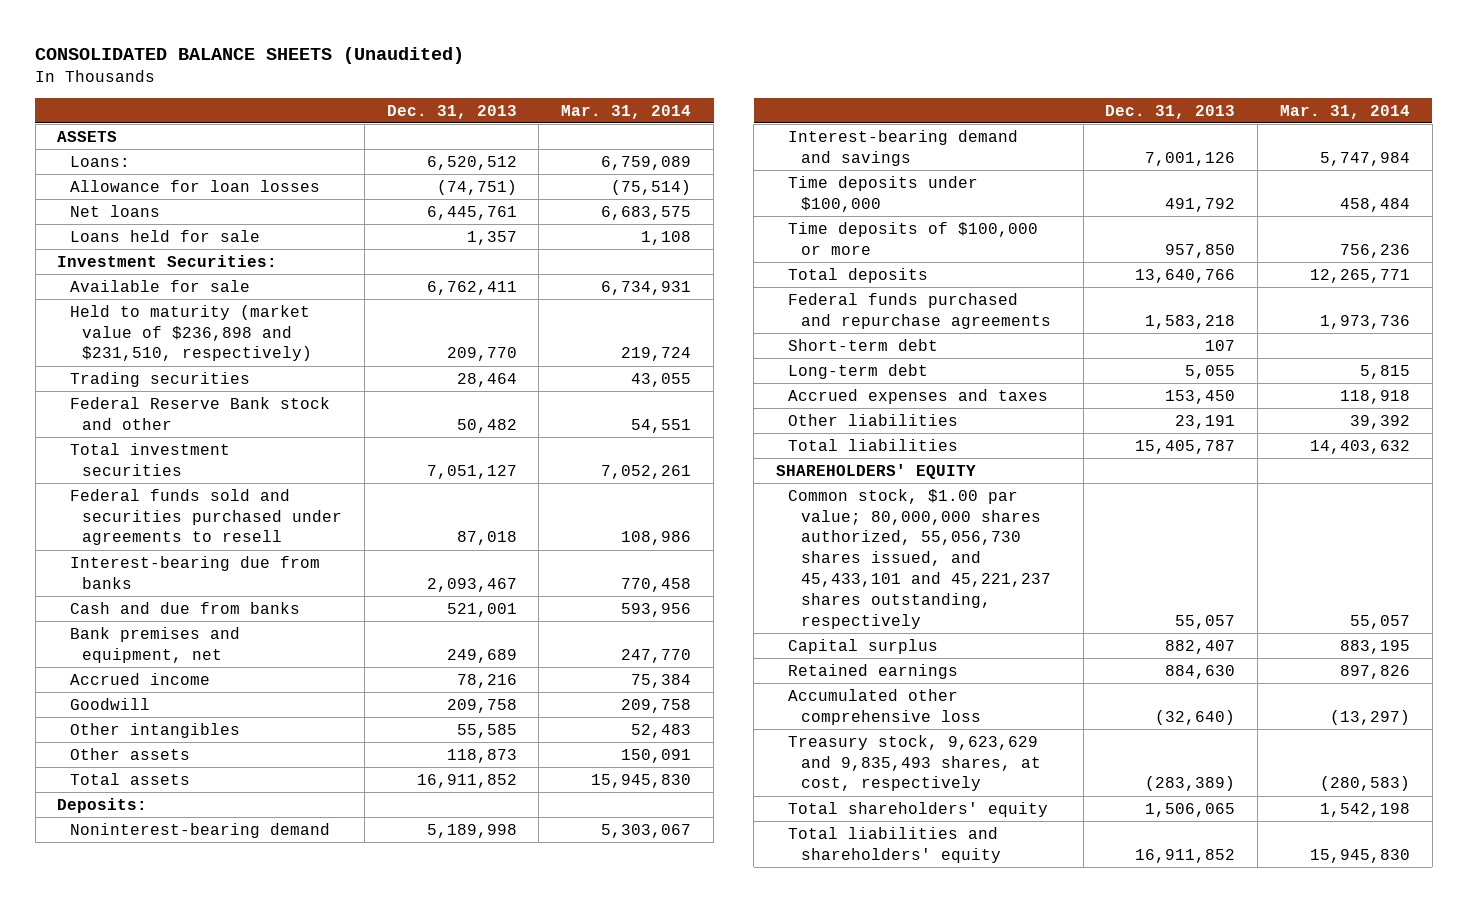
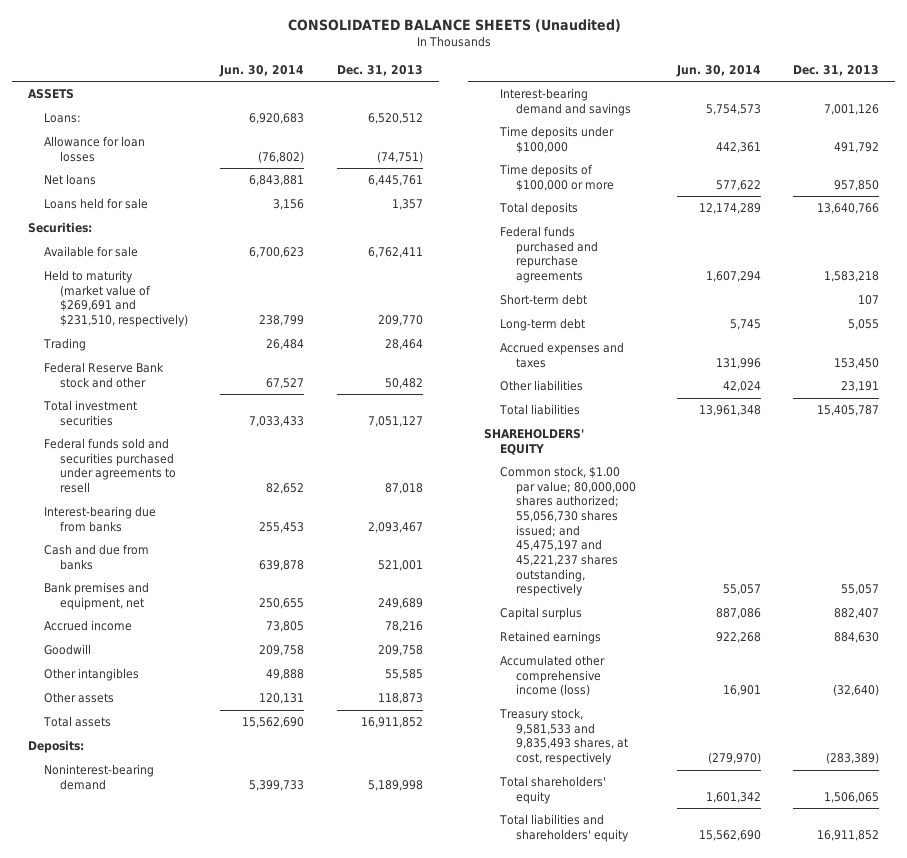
- | Dec. 31, 2013 | Mar. 31, 2014
+ | Jun. 30, 2014 | Dec. 31, 2013
- Investment Securities:
+ Securities:
- Held to maturity (market value of $236,898 and $231,510, respectively) | 209,770 | 219,724
- Trading securities | 28,464 | 43,055
+ Held to maturity (market value of $269,691 and $231,510, respectively) | 238,799 | 209,770
+ Trading | 26,484 | 28,464
- Common stock, $1.00 par value; 80,000,000 shares authorized, 55,056,730 shares issued, and 45,433,101 and 45,221,237 shares outstanding, respectively | 55,057 | 55,057
+ Common stock, $1.00 par value; 80,000,000 shares authorized; 55,056,730 shares issued; and 45,475,197 and 45,221,237 shares outstanding, respectively | 55,057 | 55,057
- Accumulated other comprehensive loss | (32,640) | (13,297)
- Treasury stock, 9,623,629 and 9,835,493 shares, at cost, respectively | (283,389) | (280,583)
+ Accumulated other comprehensive income (loss) | 16,901 | (32,640)
+ Treasury stock, 9,581,533 and 9,835,493 shares, at cost, respectively | (279,970) | (283,389)

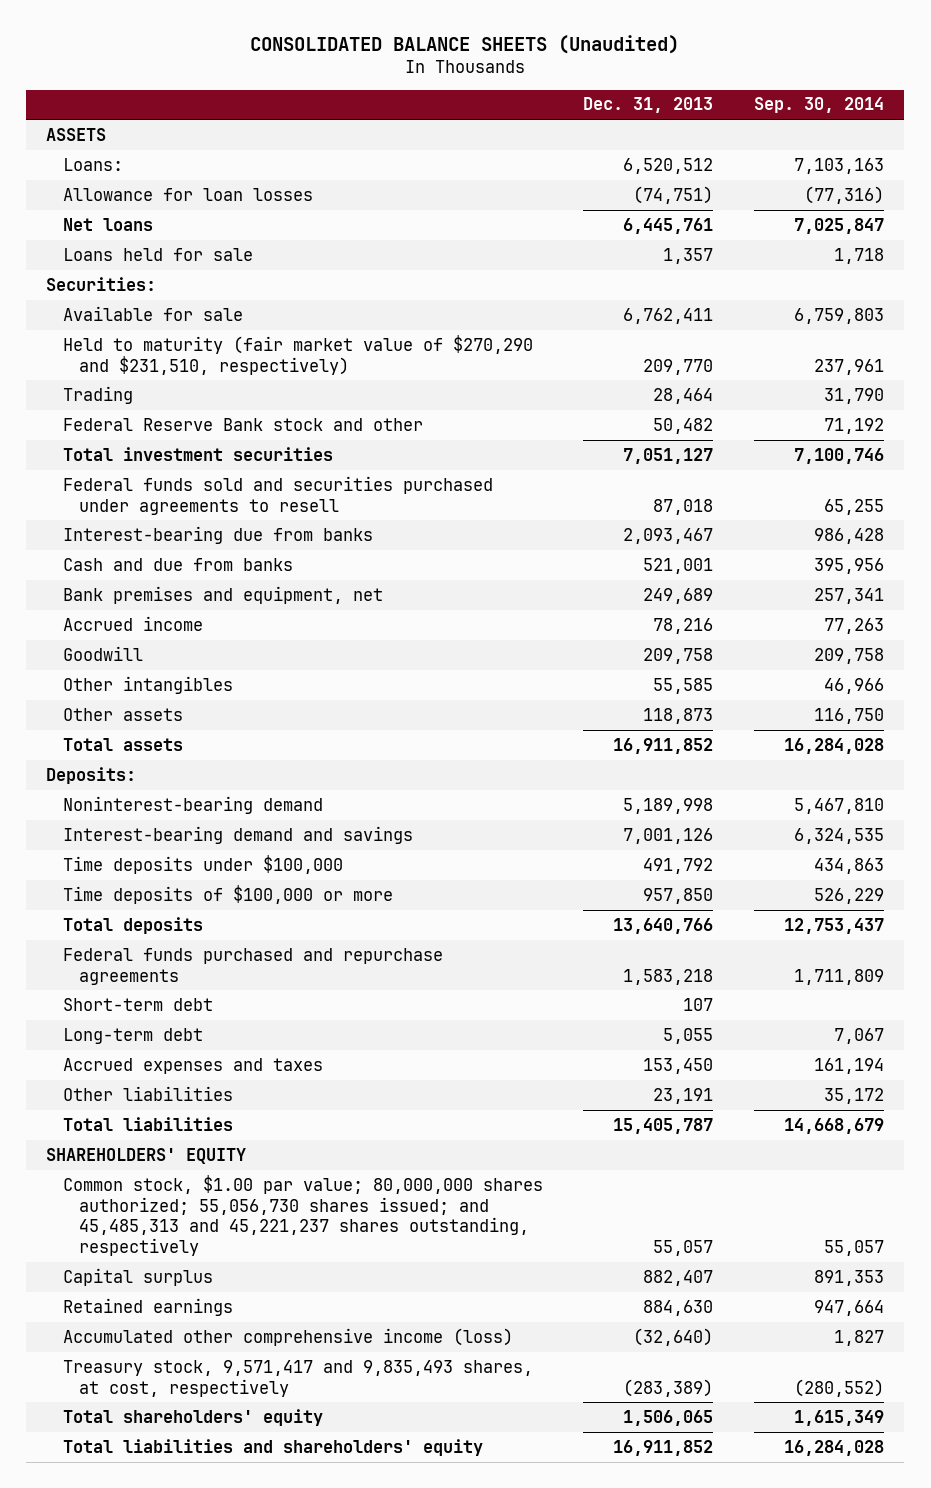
- | Jun. 30, 2014 | Dec. 31, 2013
+ | Dec. 31, 2013 | Sep. 30, 2014
- Held to maturity (market value of $269,691 and $231,510, respectively) | 238,799 | 209,770
+ Held to maturity (fair market value of $270,290 and $231,510, respectively) | 209,770 | 237,961
- Common stock, $1.00 par value; 80,000,000 shares authorized; 55,056,730 shares issued; and 45,475,197 and 45,221,237 shares outstanding, respectively | 55,057 | 55,057
+ Common stock, $1.00 par value; 80,000,000 shares authorized; 55,056,730 shares issued; and 45,485,313 and 45,221,237 shares outstanding, respectively | 55,057 | 55,057
- Treasury stock, 9,581,533 and 9,835,493 shares, at cost, respectively | (279,970) | (283,389)
+ Treasury stock, 9,571,417 and 9,835,493 shares, at cost, respectively | (283,389) | (280,552)

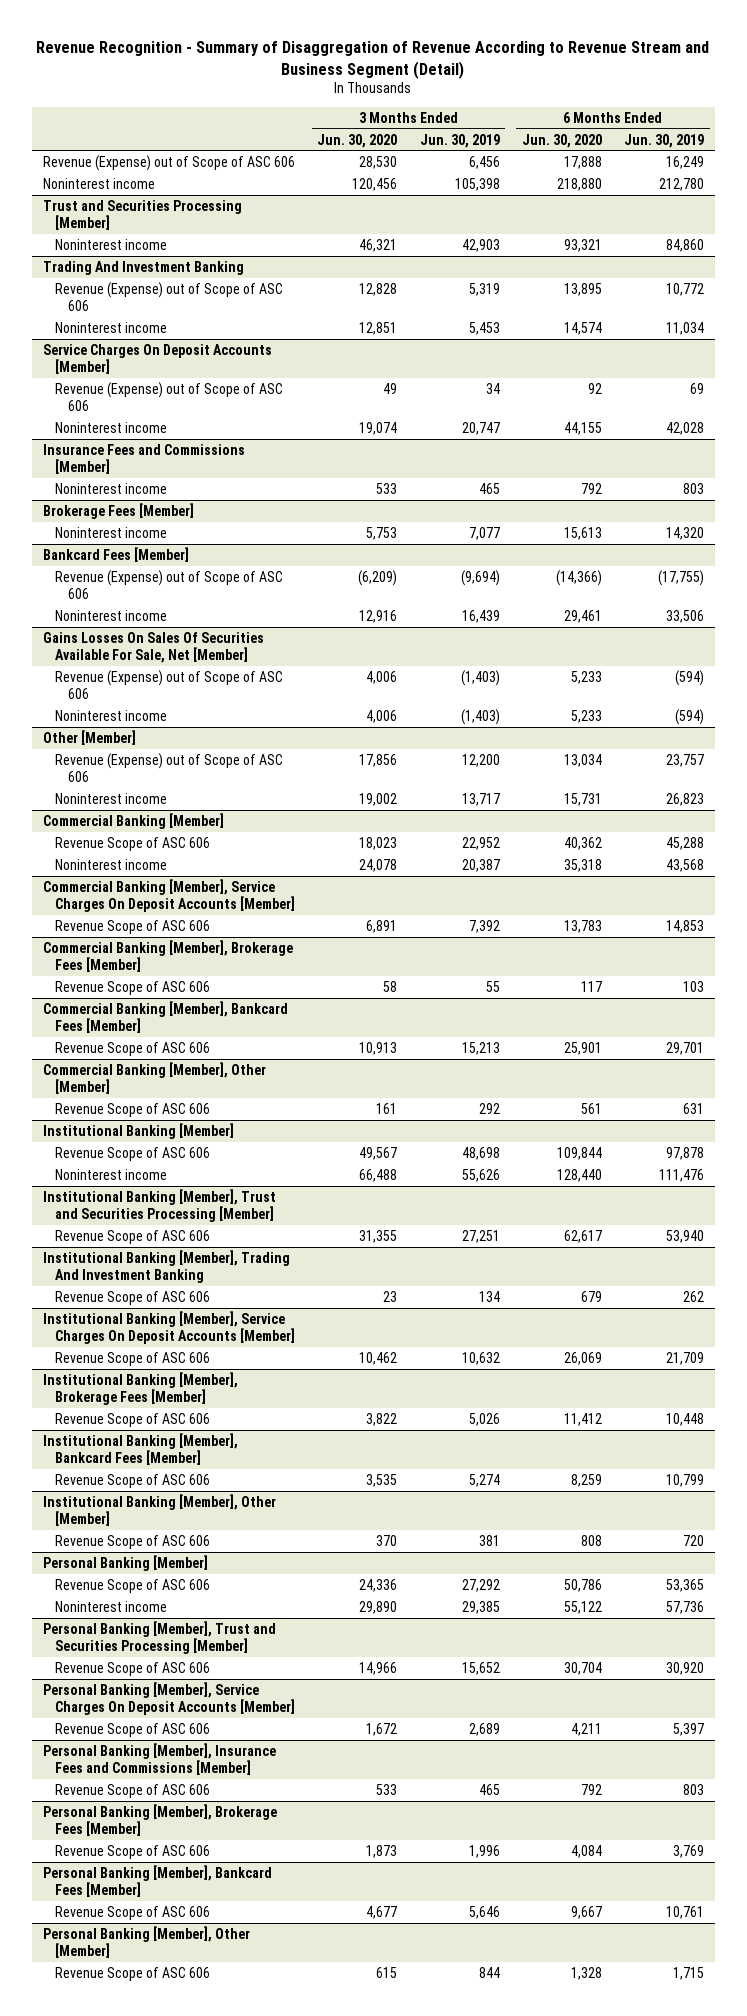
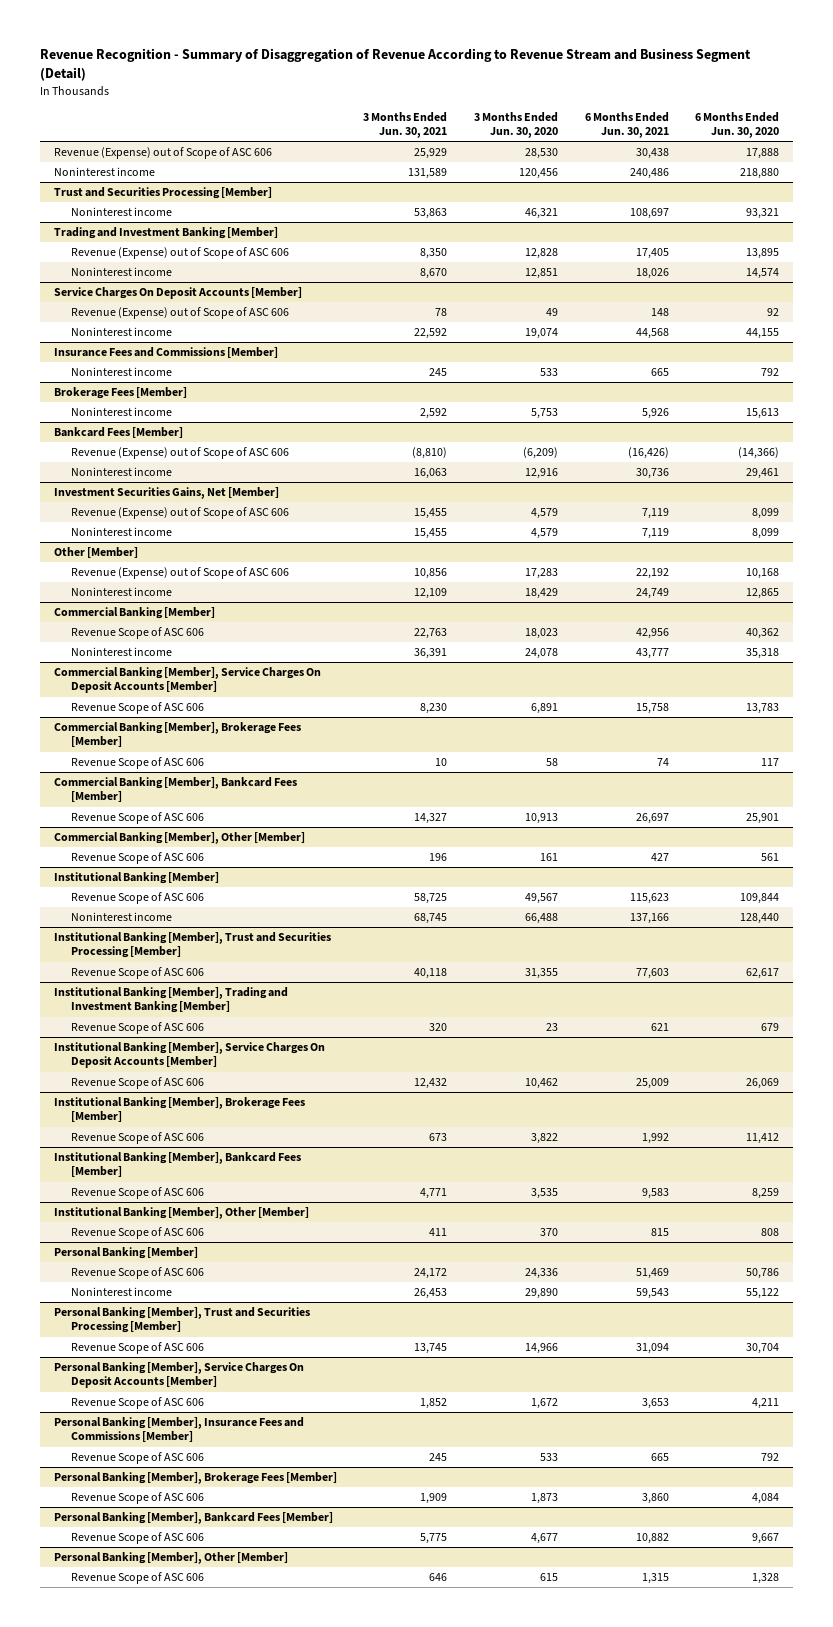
- | 3 Months Ended Jun. 30, 2020 | 3 Months Ended Jun. 30, 2019 | 6 Months Ended Jun. 30, 2020 | 6 Months Ended Jun. 30, 2019
+ | 3 Months Ended Jun. 30, 2021 | 3 Months Ended Jun. 30, 2020 | 6 Months Ended Jun. 30, 2021 | 6 Months Ended Jun. 30, 2020
- Trading And Investment Banking
+ Trading and Investment Banking [Member]
- Gains Losses On Sales Of Securities Available For Sale, Net [Member]
- Revenue (Expense) out of Scope of ASC 606 | 4,006 | (1,403) | 5,233 | (594)
- Noninterest income | 4,006 | (1,403) | 5,233 | (594)
+ Investment Securities Gains, Net [Member]
+ Revenue (Expense) out of Scope of ASC 606 | 15,455 | 4,579 | 7,119 | 8,099
+ Noninterest income | 15,455 | 4,579 | 7,119 | 8,099
@ Other [Member]
- Revenue (Expense) out of Scope of ASC 606 | 17,856 | 12,200 | 13,034 | 23,757
- Noninterest income | 19,002 | 13,717 | 15,731 | 26,823
+ Revenue (Expense) out of Scope of ASC 606 | 10,856 | 17,283 | 22,192 | 10,168
+ Noninterest income | 12,109 | 18,429 | 24,749 | 12,865
- Institutional Banking [Member], Trading And Investment Banking
+ Institutional Banking [Member], Trading and Investment Banking [Member]

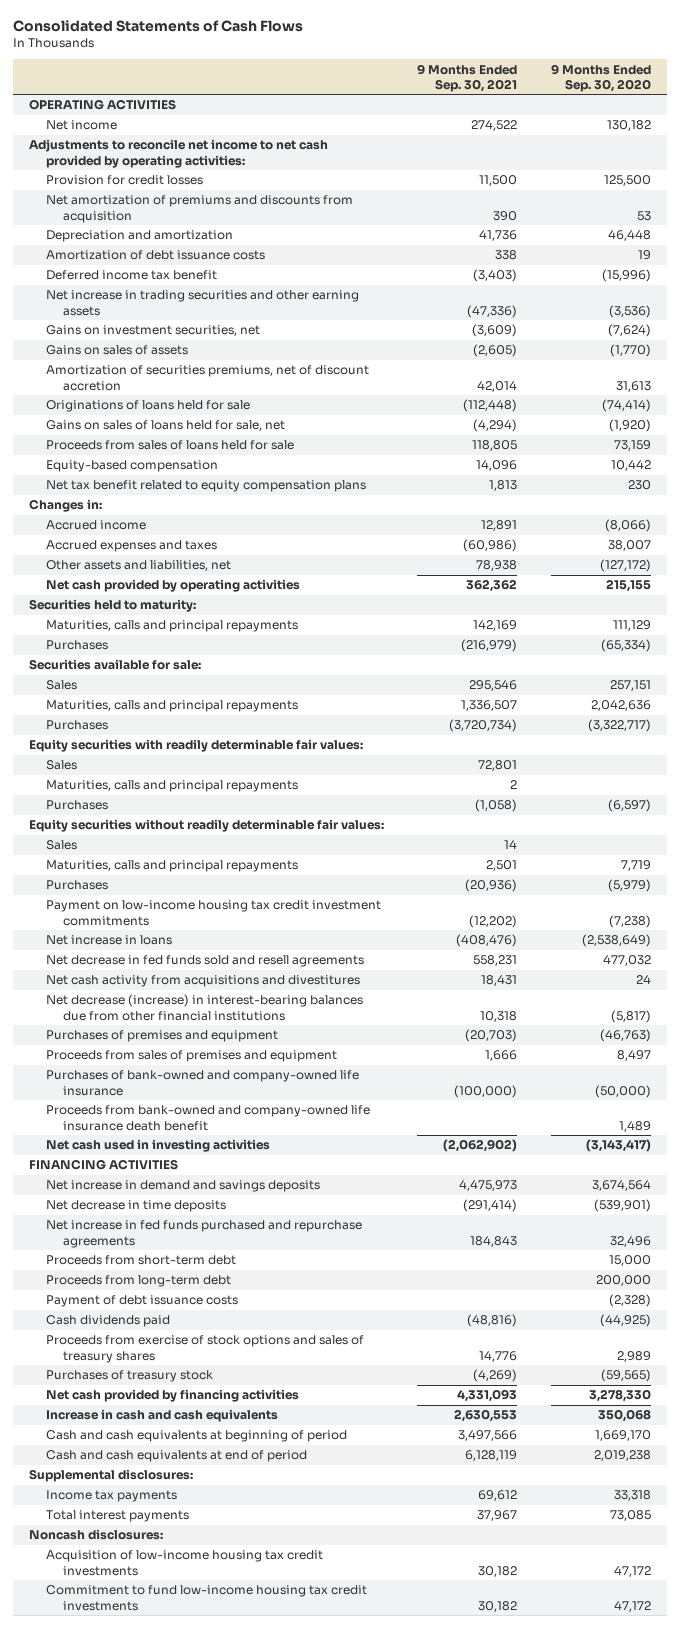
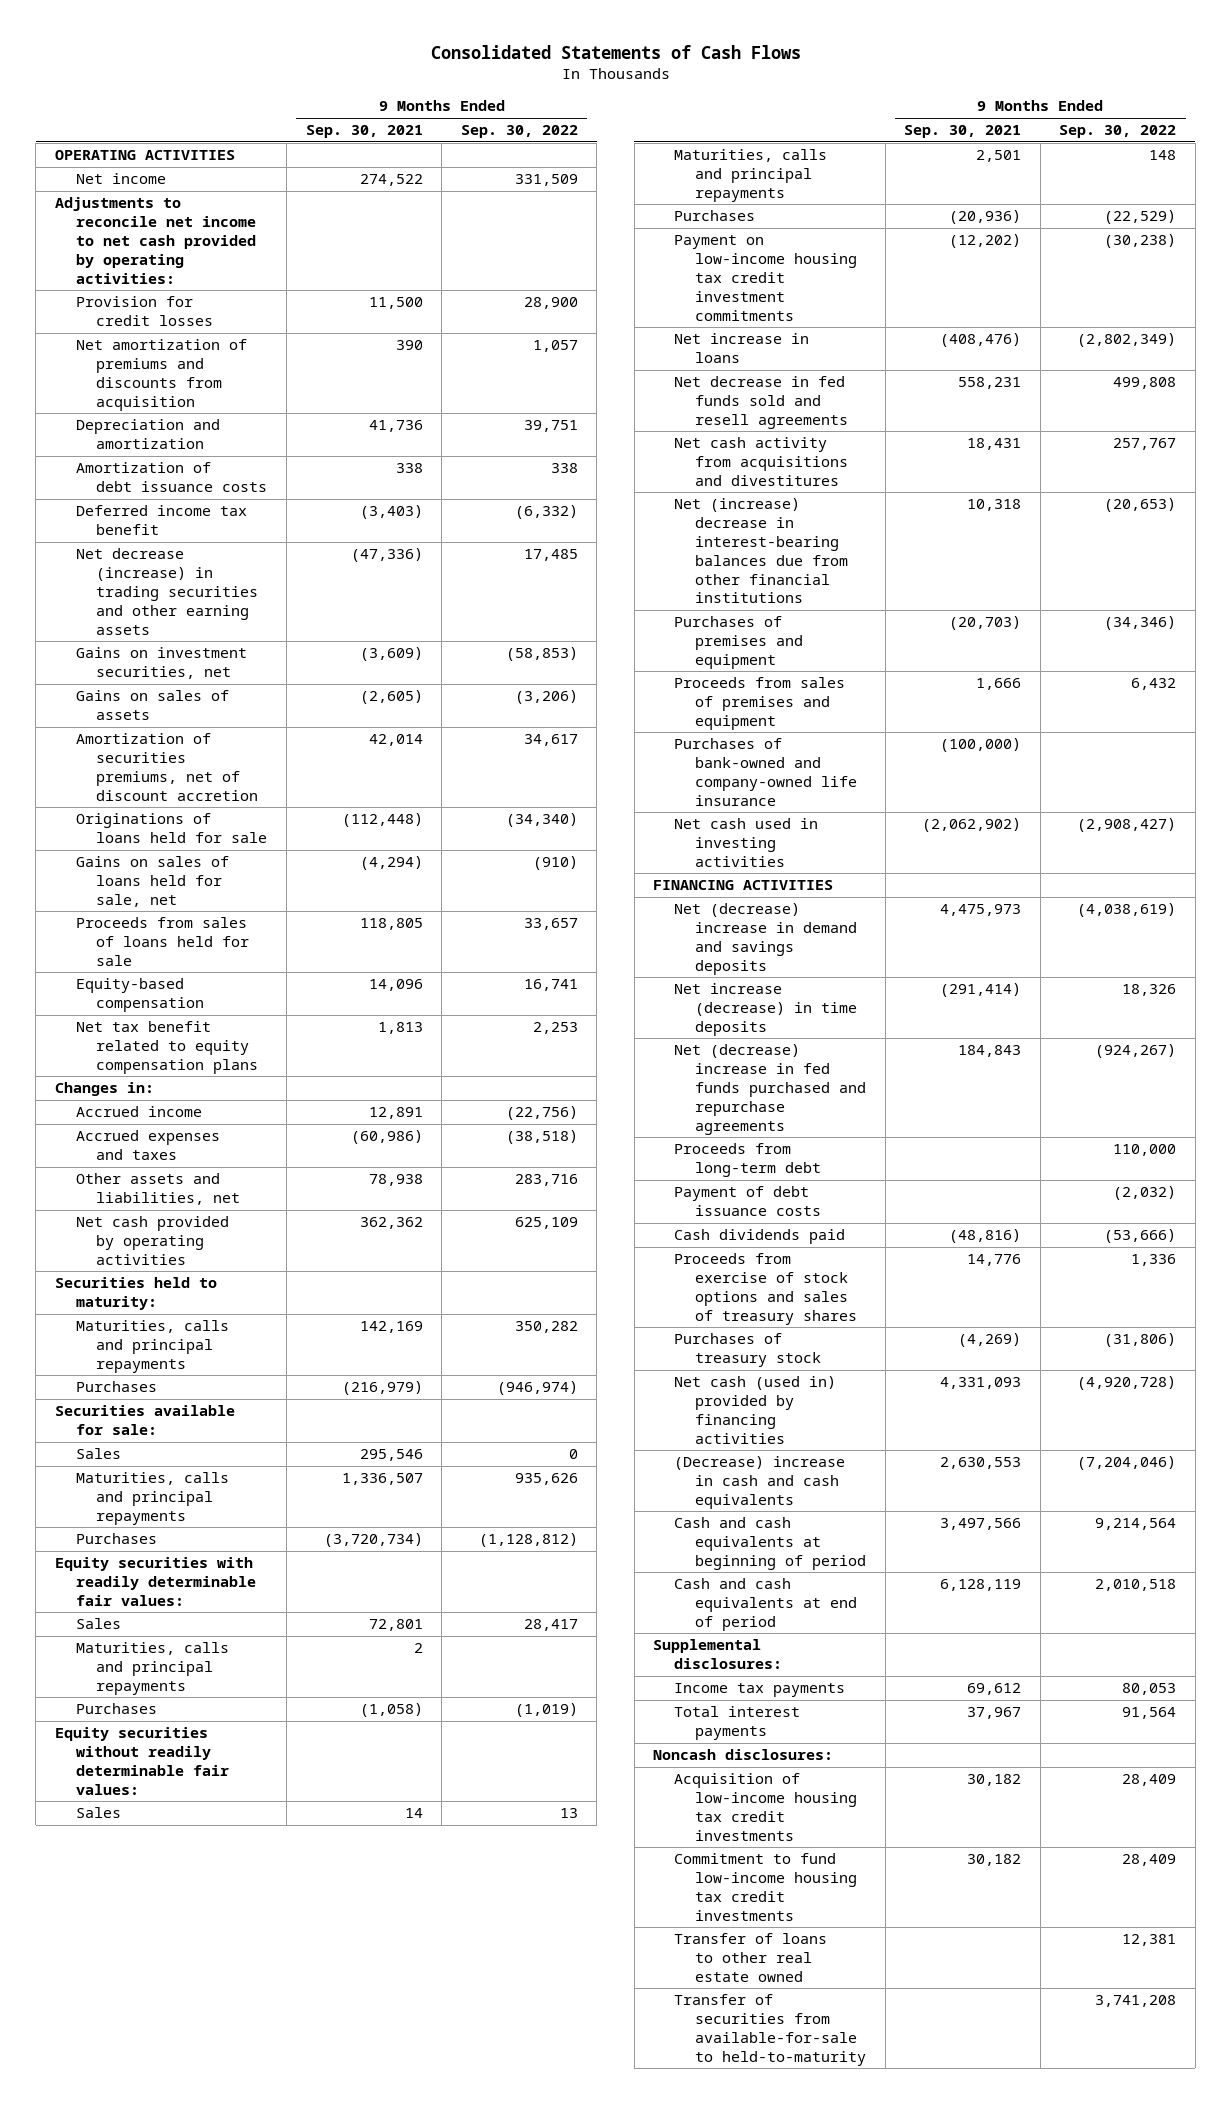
- | 9 Months Ended Sep. 30, 2021 | 9 Months Ended Sep. 30, 2020
+ | 9 Months Ended Sep. 30, 2021 | 9 Months Ended Sep. 30, 2022
- Net increase in trading securities and other earning assets | (47,336) | (3,536)
+ Net decrease (increase) in trading securities and other earning assets | (47,336) | 17,485
- Net decrease (increase) in interest-bearing balances due from other financial institutions | 10,318 | (5,817)
+ Net (increase) decrease in interest-bearing balances due from other financial institutions | 10,318 | (20,653)
- Proceeds from bank-owned and company-owned life insurance death benefit | | 1,489
- Net increase in demand and savings deposits | 4,475,973 | 3,674,564
- Net decrease in time deposits | (291,414) | (539,901)
- Net increase in fed funds purchased and repurchase agreements | 184,843 | 32,496
- Proceeds from short-term debt | | 15,000
+ Net (decrease) increase in demand and savings deposits | 4,475,973 | (4,038,619)
+ Net increase (decrease) in time deposits | (291,414) | 18,326
+ Net (decrease) increase in fed funds purchased and repurchase agreements | 184,843 | (924,267)
- Net cash provided by financing activities | 4,331,093 | 3,278,330
- Increase in cash and cash equivalents | 2,630,553 | 350,068
+ Net cash (used in) provided by financing activities | 4,331,093 | (4,920,728)
+ (Decrease) increase in cash and cash equivalents | 2,630,553 | (7,204,046)
+ Transfer of loans to other real estate owned | | 12,381
+ Transfer of securities from available-for-sale to held-to-maturity | | 3,741,208

